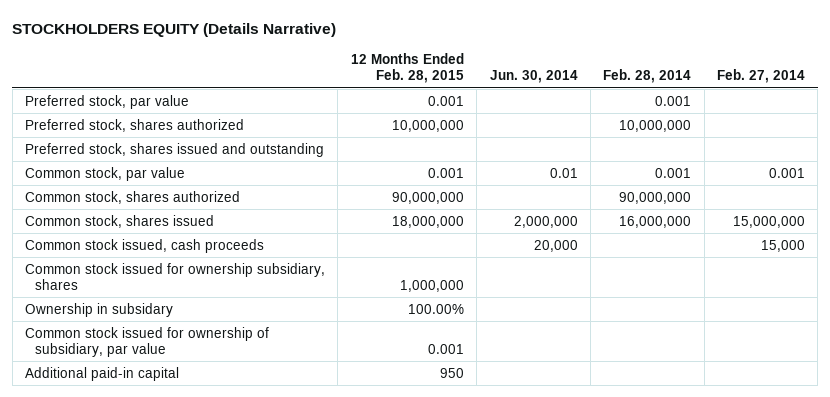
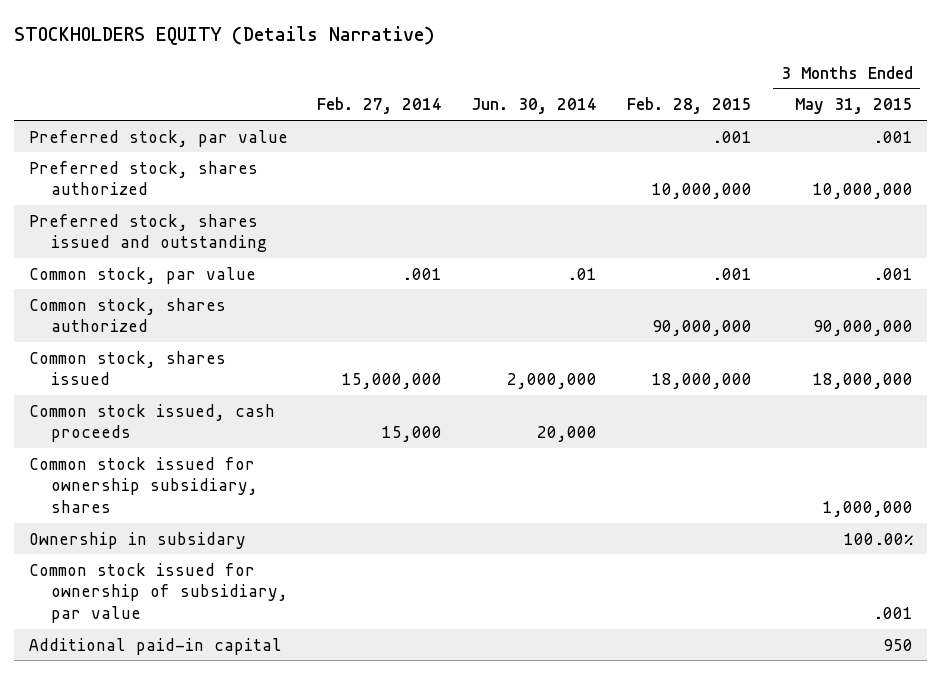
- | 12 Months Ended Feb. 28, 2015 | Jun. 30, 2014 | Feb. 28, 2014 | Feb. 27, 2014
+ | Feb. 27, 2014 | Jun. 30, 2014 | Feb. 28, 2015 | 3 Months Ended May 31, 2015
- Common stock, par value | 0.001 | 0.01 | 0.001 | 0.001
+ Common stock, par value | .001 | .01 | .001 | .001

